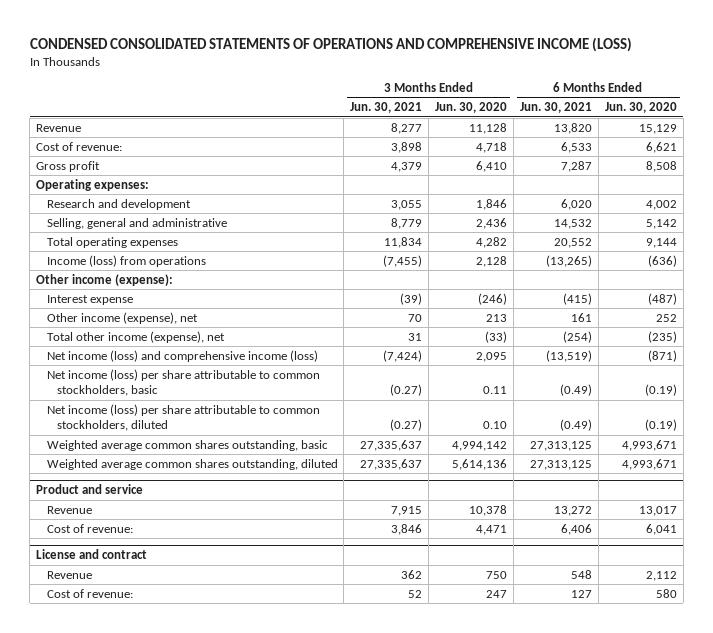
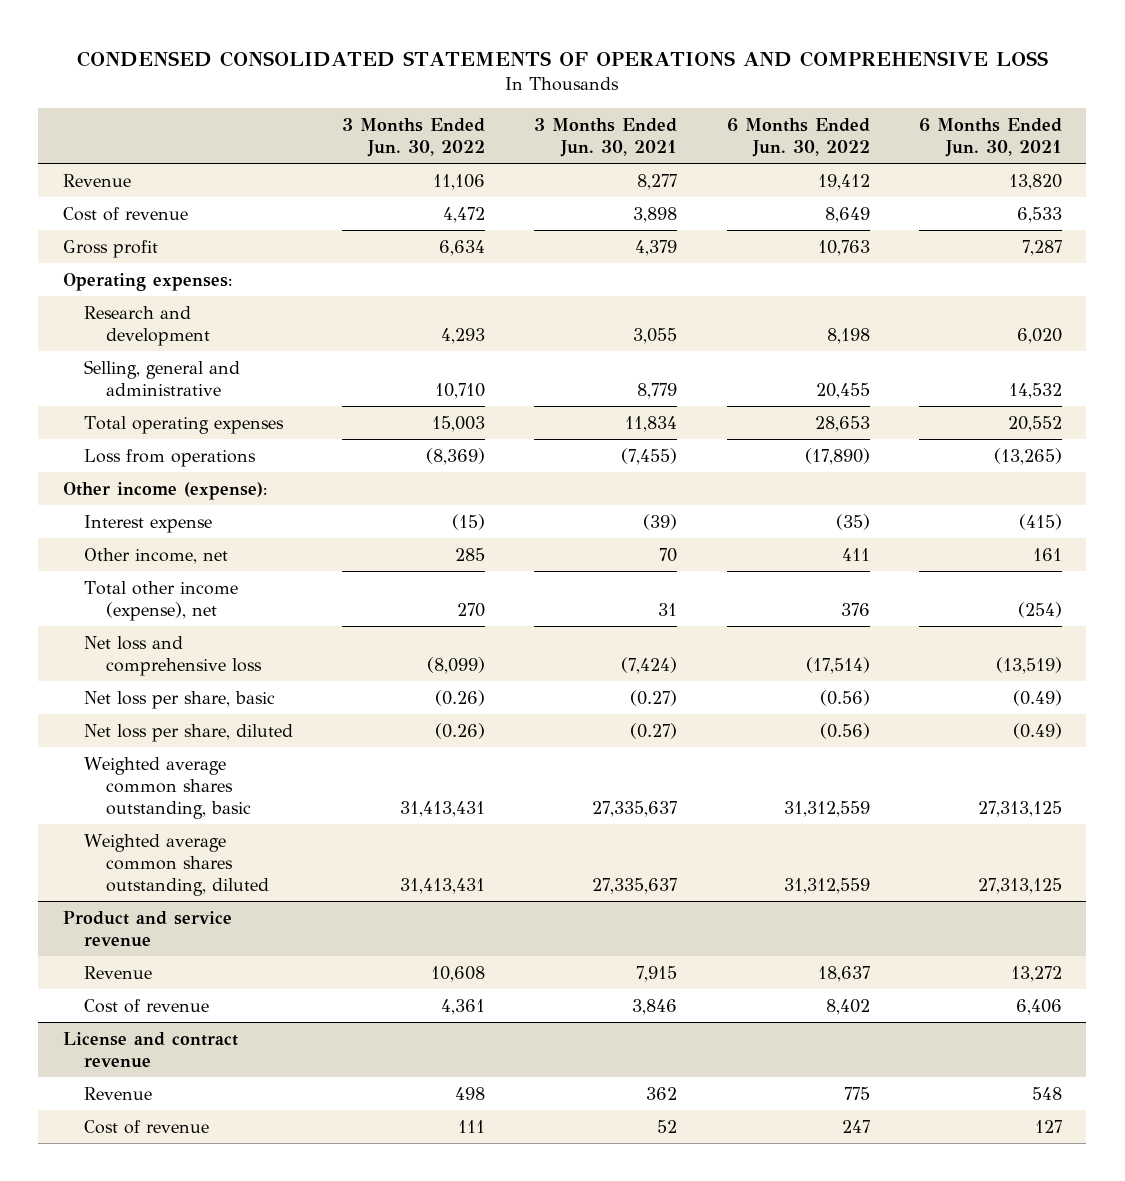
- CONDENSED CONSOLIDATED STATEMENTS OF OPERATIONS AND COMPREHENSIVE INCOME (LOSS)
+ CONDENSED CONSOLIDATED STATEMENTS OF OPERATIONS AND COMPREHENSIVE LOSS
- | 3 Months Ended Jun. 30, 2021 | 3 Months Ended Jun. 30, 2020 | 6 Months Ended Jun. 30, 2021 | 6 Months Ended Jun. 30, 2020
+ | 3 Months Ended Jun. 30, 2022 | 3 Months Ended Jun. 30, 2021 | 6 Months Ended Jun. 30, 2022 | 6 Months Ended Jun. 30, 2021
- Cost of revenue: | 3,898 | 4,718 | 6,533 | 6,621
+ Cost of revenue | 4,472 | 3,898 | 8,649 | 6,533
- Income (loss) from operations | (7,455) | 2,128 | (13,265) | (636)
+ Loss from operations | (8,369) | (7,455) | (17,890) | (13,265)
- Other income (expense), net | 70 | 213 | 161 | 252
+ Other income, net | 285 | 70 | 411 | 161
- Net income (loss) and comprehensive income (loss) | (7,424) | 2,095 | (13,519) | (871)
- Net income (loss) per share attributable to common stockholders, basic | (0.27) | 0.11 | (0.49) | (0.19)
- Net income (loss) per share attributable to common stockholders, diluted | (0.27) | 0.10 | (0.49) | (0.19)
+ Net loss and comprehensive loss | (8,099) | (7,424) | (17,514) | (13,519)
+ Net loss per share, basic | (0.26) | (0.27) | (0.56) | (0.49)
+ Net loss per share, diluted | (0.26) | (0.27) | (0.56) | (0.49)
- Product and service
+ Product and service revenue
- Cost of revenue: | 3,846 | 4,471 | 6,406 | 6,041
- License and contract
+ Cost of revenue | 4,361 | 3,846 | 8,402 | 6,406
+ License and contract revenue
- Cost of revenue: | 52 | 247 | 127 | 580
+ Cost of revenue | 111 | 52 | 247 | 127

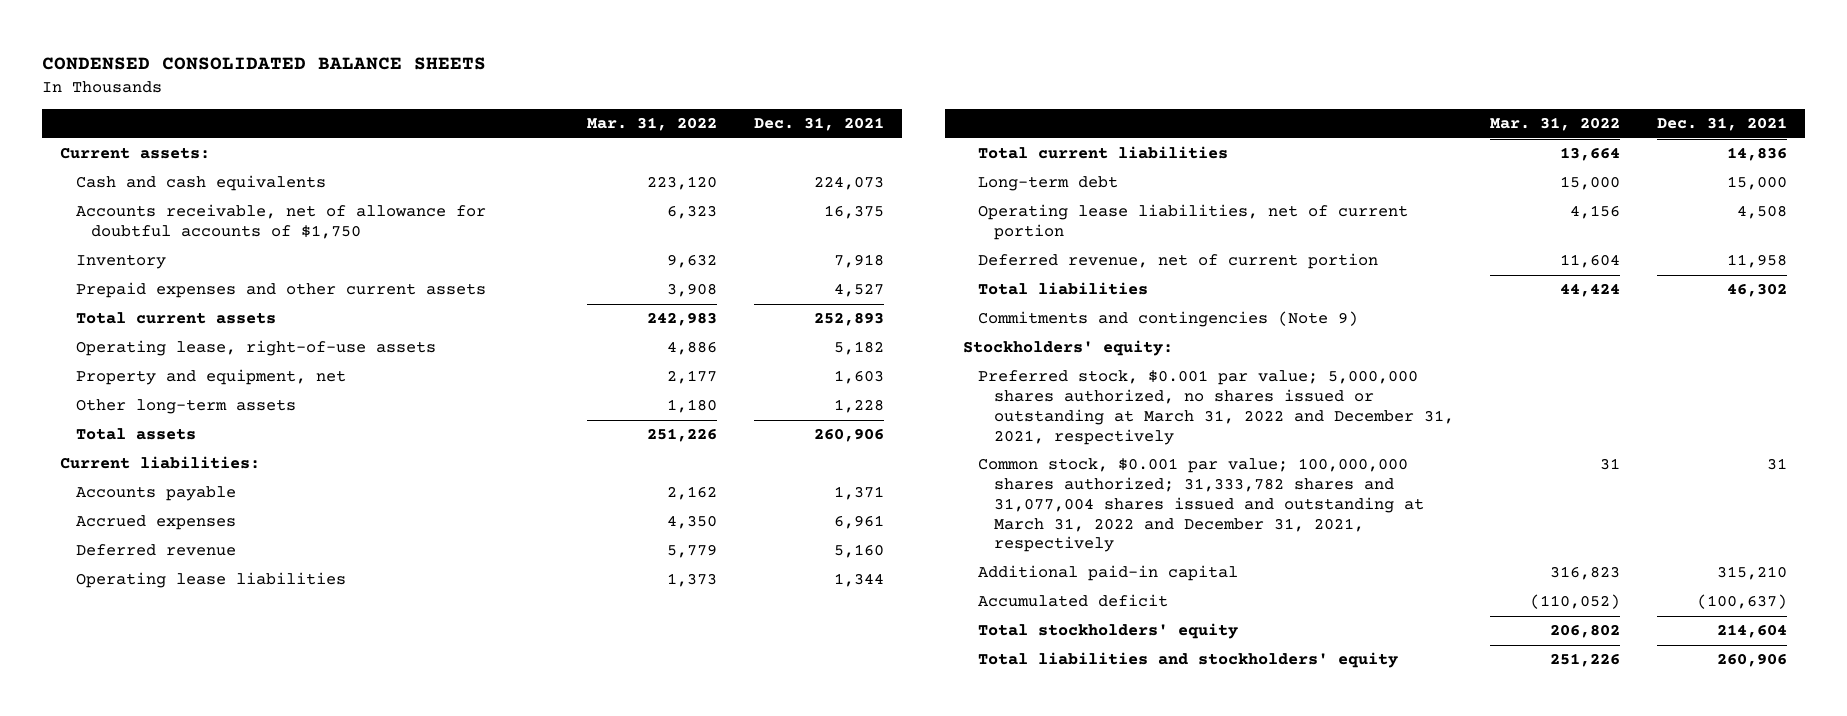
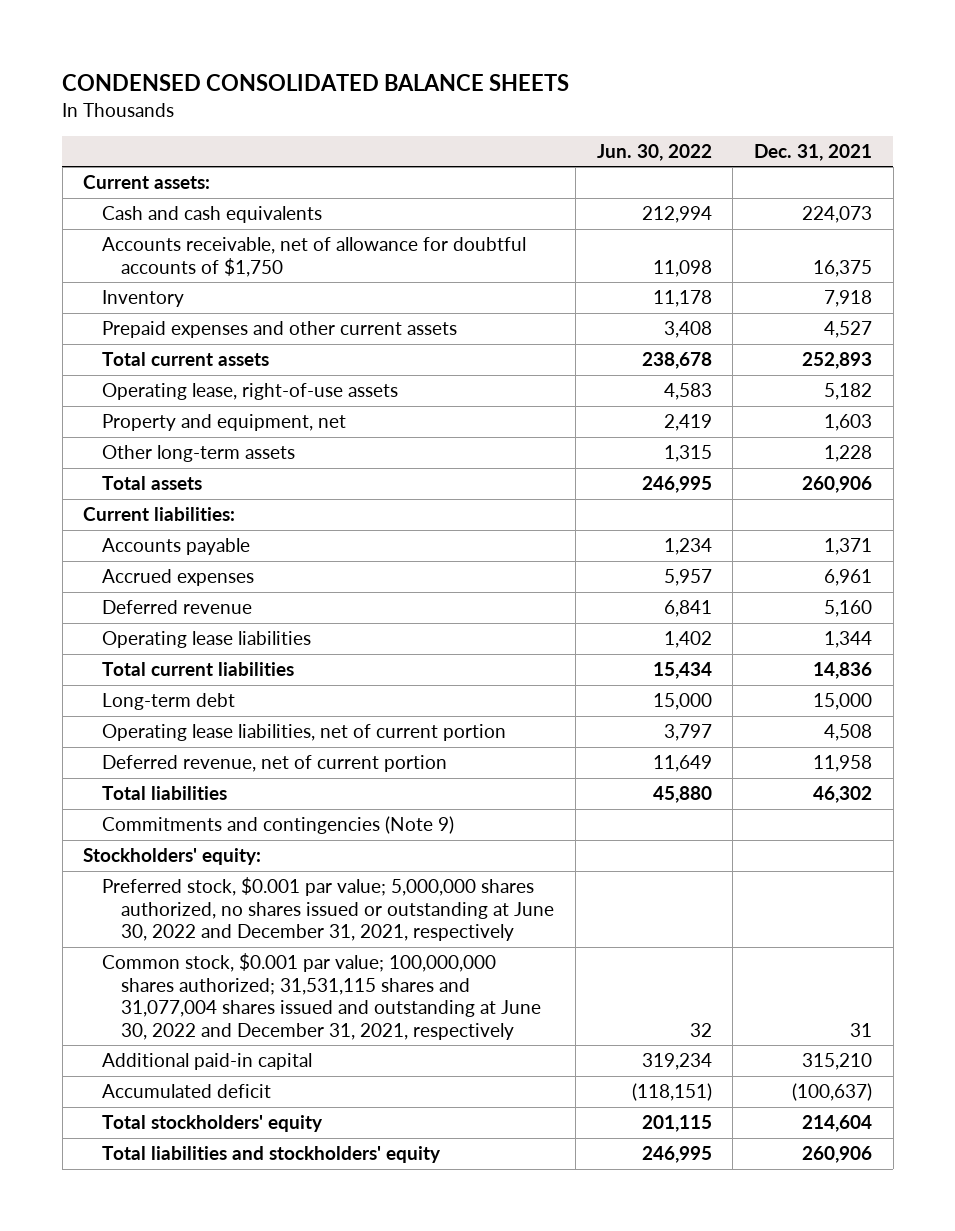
- | Mar. 31, 2022 | Dec. 31, 2021
+ | Jun. 30, 2022 | Dec. 31, 2021
- Preferred stock, $0.001 par value; 5,000,000 shares authorized, no shares issued or outstanding at March 31, 2022 and December 31, 2021, respectively
- Common stock, $0.001 par value; 100,000,000 shares authorized; 31,333,782 shares and 31,077,004 shares issued and outstanding at March 31, 2022 and December 31, 2021, respectively | 31 | 31
+ Preferred stock, $0.001 par value; 5,000,000 shares authorized, no shares issued or outstanding at June 30, 2022 and December 31, 2021, respectively
+ Common stock, $0.001 par value; 100,000,000 shares authorized; 31,531,115 shares and 31,077,004 shares issued and outstanding at June 30, 2022 and December 31, 2021, respectively | 32 | 31

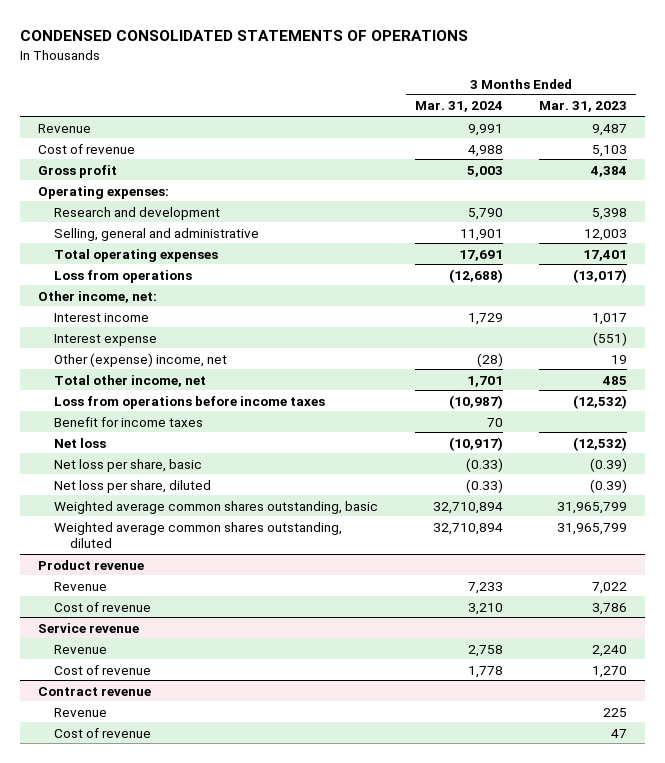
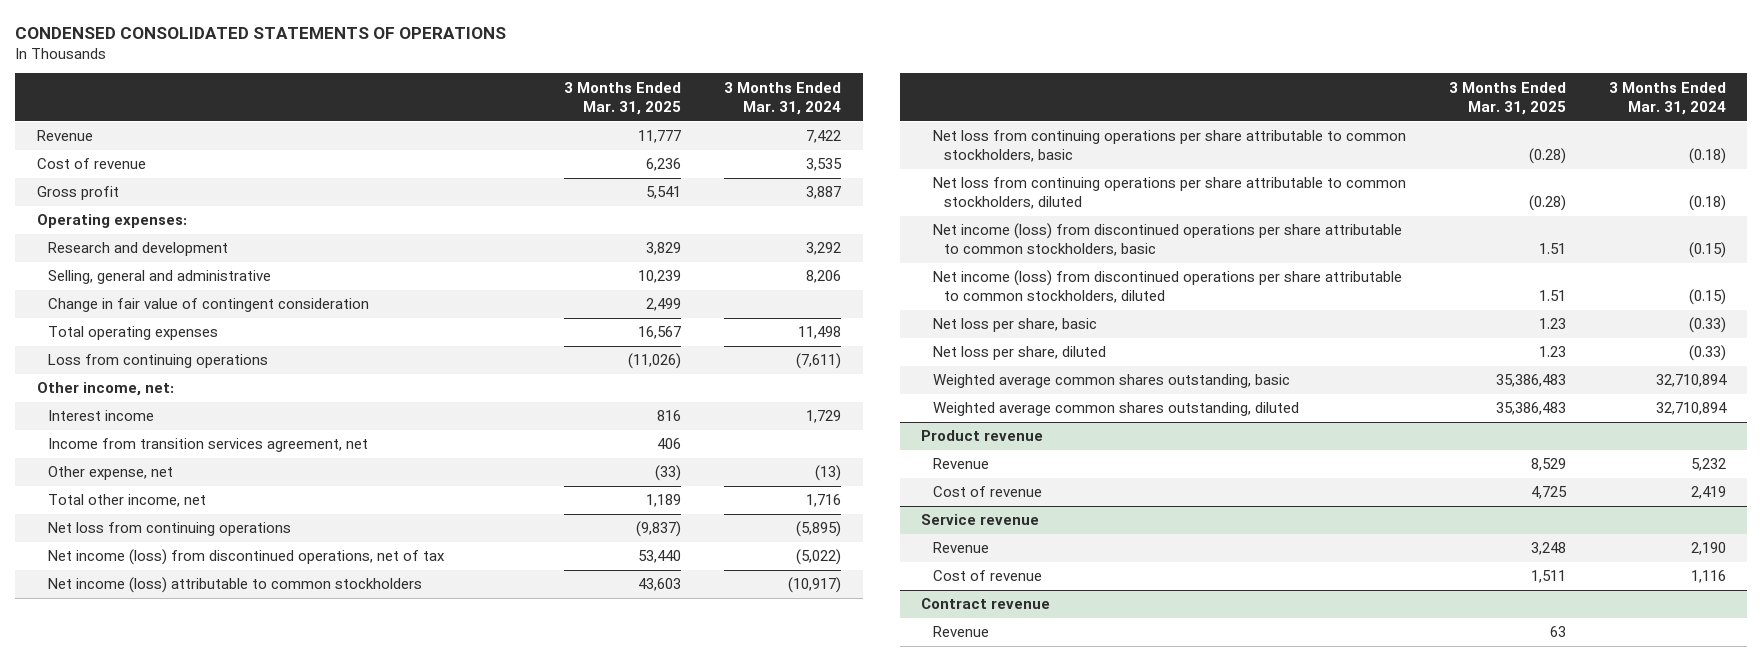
- | 3 Months Ended Mar. 31, 2024 | 3 Months Ended Mar. 31, 2023
+ | 3 Months Ended Mar. 31, 2025 | 3 Months Ended Mar. 31, 2024
- Revenue | 9,991 | 9,487
- Cost of revenue | 4,988 | 5,103
- Gross profit | 5,003 | 4,384
+ Revenue | 11,777 | 7,422
+ Cost of revenue | 6,236 | 3,535
+ Gross profit | 5,541 | 3,887
- Research and development | 5,790 | 5,398
- Selling, general and administrative | 11,901 | 12,003
- Total operating expenses | 17,691 | 17,401
- Loss from operations | (12,688) | (13,017)
+ Research and development | 3,829 | 3,292
+ Selling, general and administrative | 10,239 | 8,206
+ Change in fair value of contingent consideration | 2,499 |
+ Total operating expenses | 16,567 | 11,498
+ Loss from continuing operations | (11,026) | (7,611)
- Interest expense | | (551)
- Other (expense) income, net | (28) | 19
- Total other income, net | 1,701 | 485
- Loss from operations before income taxes | (10,987) | (12,532)
- Benefit for income taxes | 70 |
- Net loss | (10,917) | (12,532)
+ Income from transition services agreement, net | 406 |
+ Other expense, net | (33) | (13)
+ Total other income, net | 1,189 | 1,716
+ Net loss from continuing operations | (9,837) | (5,895)
+ Net income (loss) from discontinued operations, net of tax | 53,440 | (5,022)
+ Net income (loss) attributable to common stockholders | 43,603 | (10,917)
+ Net loss from continuing operations per share attributable to common stockholders, basic | (0.28) | (0.18)
+ Net loss from continuing operations per share attributable to common stockholders, diluted | (0.28) | (0.18)
+ Net income (loss) from discontinued operations per share attributable to common stockholders, basic | 1.51 | (0.15)
+ Net income (loss) from discontinued operations per share attributable to common stockholders, diluted | 1.51 | (0.15)
@ Product revenue
- Revenue | 7,233 | 7,022
- Cost of revenue | 3,210 | 3,786
+ Revenue | 8,529 | 5,232
+ Cost of revenue | 4,725 | 2,419
@ Service revenue
- Revenue | 2,758 | 2,240
- Cost of revenue | 1,778 | 1,270
+ Revenue | 3,248 | 2,190
+ Cost of revenue | 1,511 | 1,116
@ Contract revenue
- Cost of revenue | | 47

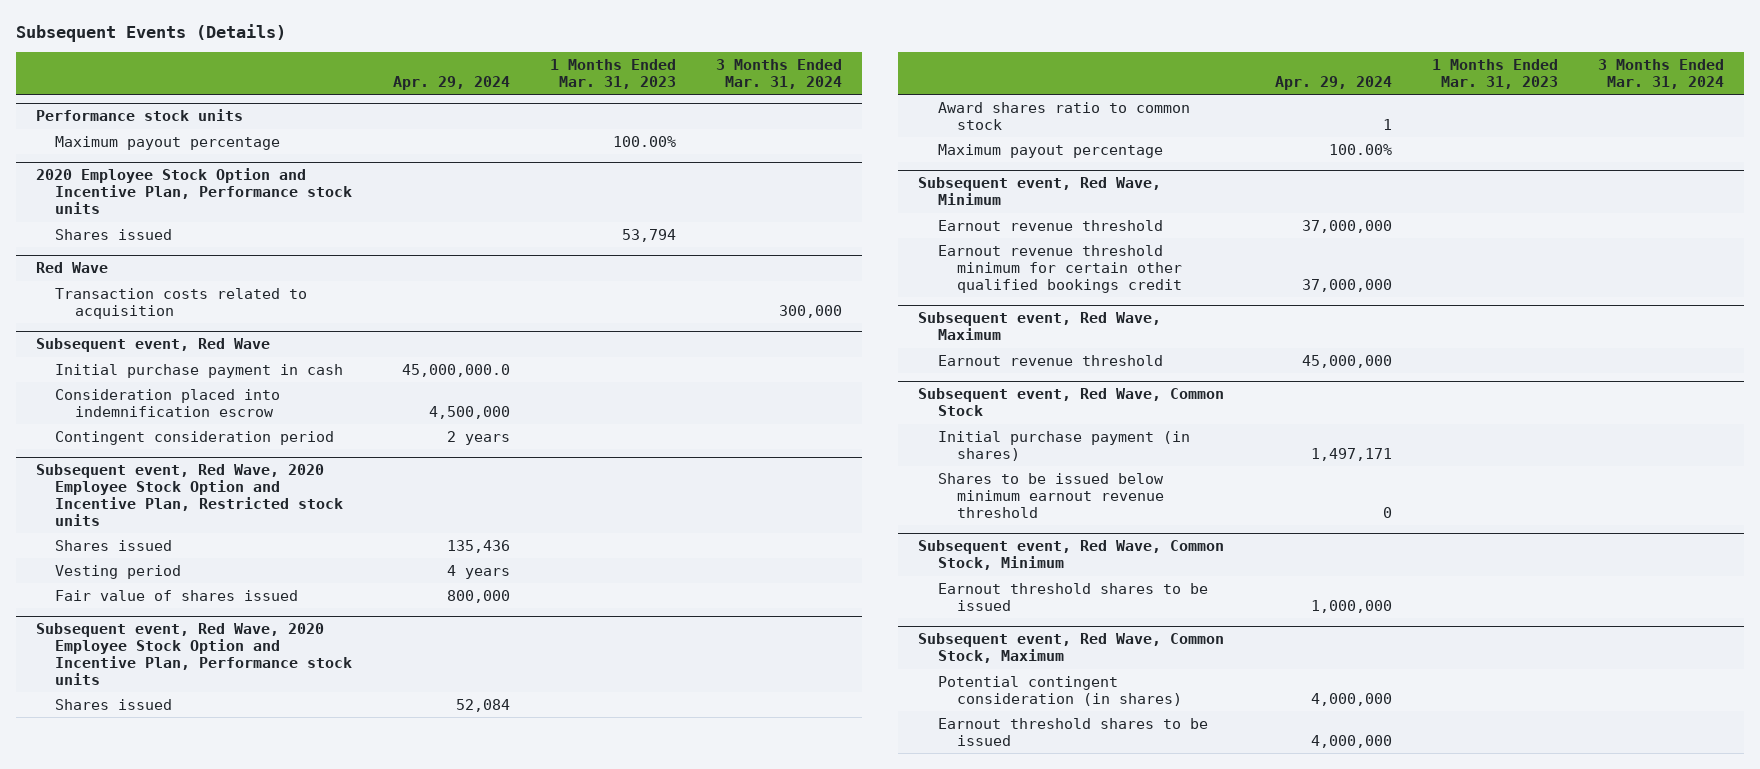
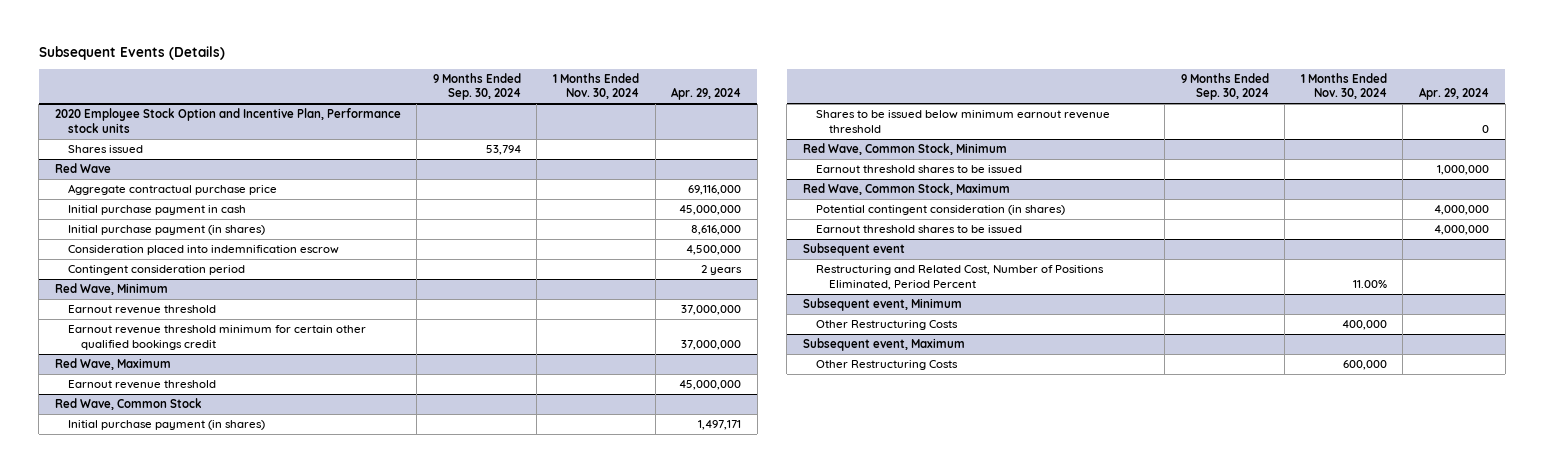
- | Apr. 29, 2024 | 1 Months Ended Mar. 31, 2023 | 3 Months Ended Mar. 31, 2024
+ | 9 Months Ended Sep. 30, 2024 | 1 Months Ended Nov. 30, 2024 | Apr. 29, 2024
- Performance stock units
- Maximum payout percentage | | 100.00% |
@ Red Wave
- Transaction costs related to acquisition | | | 300,000
- Subsequent event, Red Wave
- Initial purchase payment in cash | 45,000,000.0 | |
@ Red Wave
+ Aggregate contractual purchase price | | | 69,116,000
+ Initial purchase payment in cash | | | 45,000,000
+ Initial purchase payment (in shares) | | | 8,616,000
- Subsequent event, Red Wave, 2020 Employee Stock Option and Incentive Plan, Restricted stock units
- Shares issued | 135,436 | |
- Vesting period | 4 years | |
- Fair value of shares issued | 800,000 | |
- Subsequent event, Red Wave, 2020 Employee Stock Option and Incentive Plan, Performance stock units
- Shares issued | 52,084 | |
- Award shares ratio to common stock | 1 | |
- Maximum payout percentage | 100.00% | |
- Subsequent event, Red Wave, Minimum
+ Red Wave, Minimum
- Subsequent event, Red Wave, Maximum
+ Red Wave, Maximum
- Subsequent event, Red Wave, Common Stock
+ Red Wave, Common Stock
- Subsequent event, Red Wave, Common Stock, Minimum
+ Red Wave, Common Stock, Minimum
- Subsequent event, Red Wave, Common Stock, Maximum
+ Red Wave, Common Stock, Maximum
+ Subsequent event
+ Restructuring and Related Cost, Number of Positions Eliminated, Period Percent | | 11.00% |
+ Subsequent event, Minimum
+ Other Restructuring Costs | | 400,000 |
+ Subsequent event, Maximum
+ Other Restructuring Costs | | 600,000 |

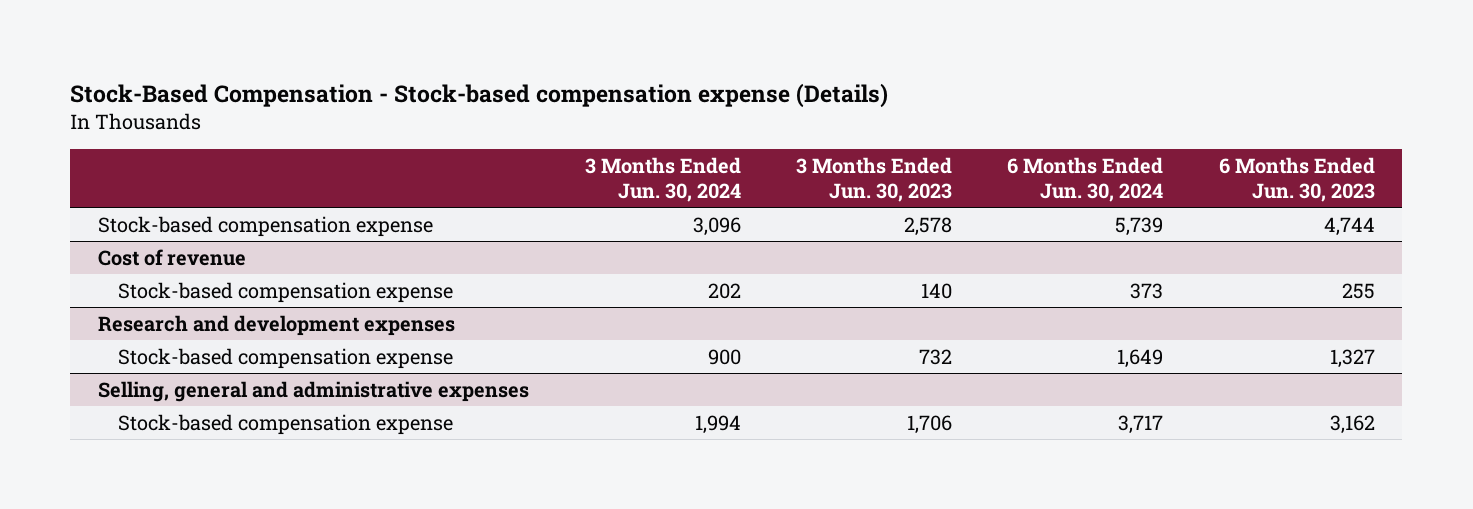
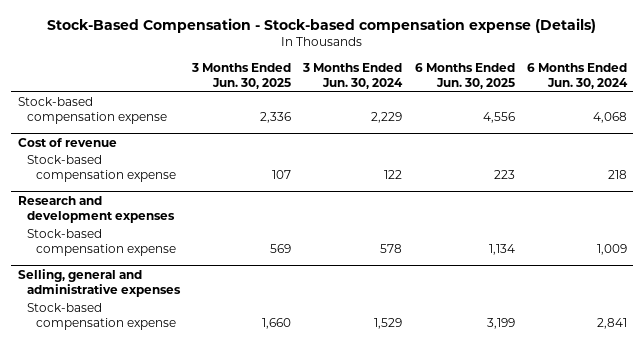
- | 3 Months Ended Jun. 30, 2024 | 3 Months Ended Jun. 30, 2023 | 6 Months Ended Jun. 30, 2024 | 6 Months Ended Jun. 30, 2023
+ | 3 Months Ended Jun. 30, 2025 | 3 Months Ended Jun. 30, 2024 | 6 Months Ended Jun. 30, 2025 | 6 Months Ended Jun. 30, 2024
- Stock-based compensation expense | 3,096 | 2,578 | 5,739 | 4,744
+ Stock-based compensation expense | 2,336 | 2,229 | 4,556 | 4,068
@ Cost of revenue
- Stock-based compensation expense | 202 | 140 | 373 | 255
+ Stock-based compensation expense | 107 | 122 | 223 | 218
@ Research and development expenses
- Stock-based compensation expense | 900 | 732 | 1,649 | 1,327
+ Stock-based compensation expense | 569 | 578 | 1,134 | 1,009
@ Selling, general and administrative expenses
- Stock-based compensation expense | 1,994 | 1,706 | 3,717 | 3,162
+ Stock-based compensation expense | 1,660 | 1,529 | 3,199 | 2,841

